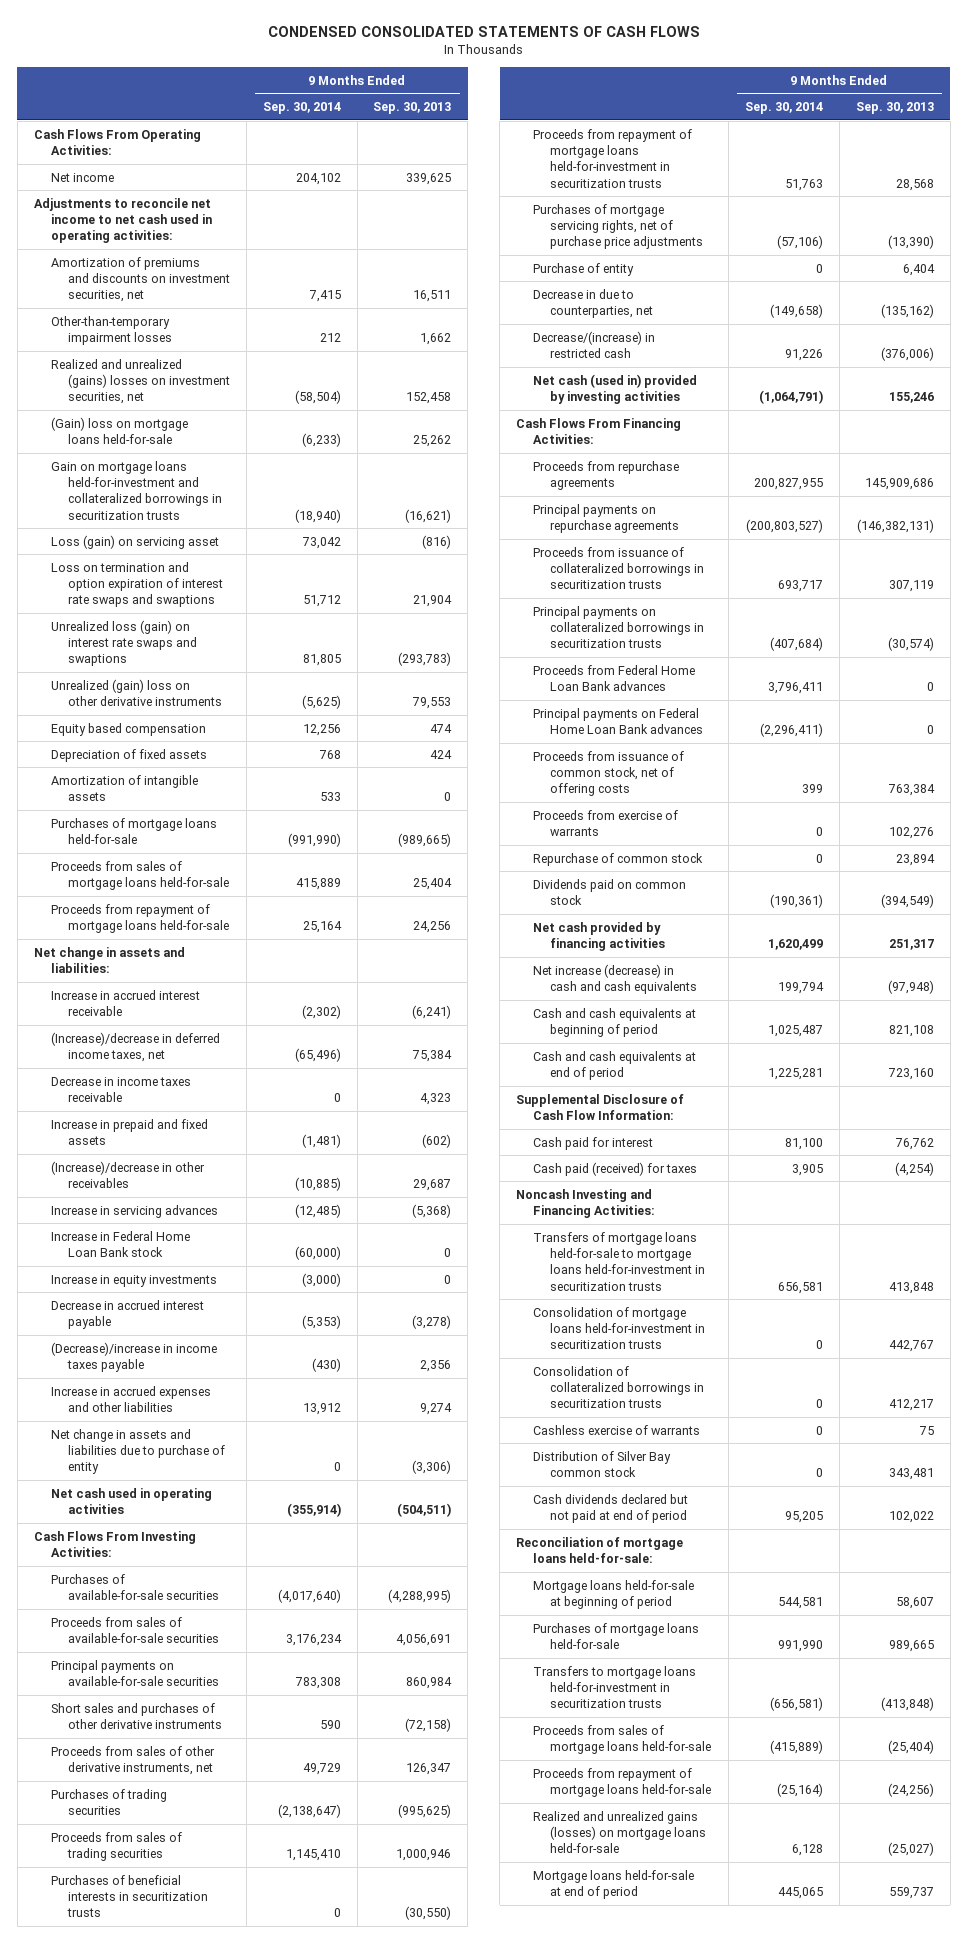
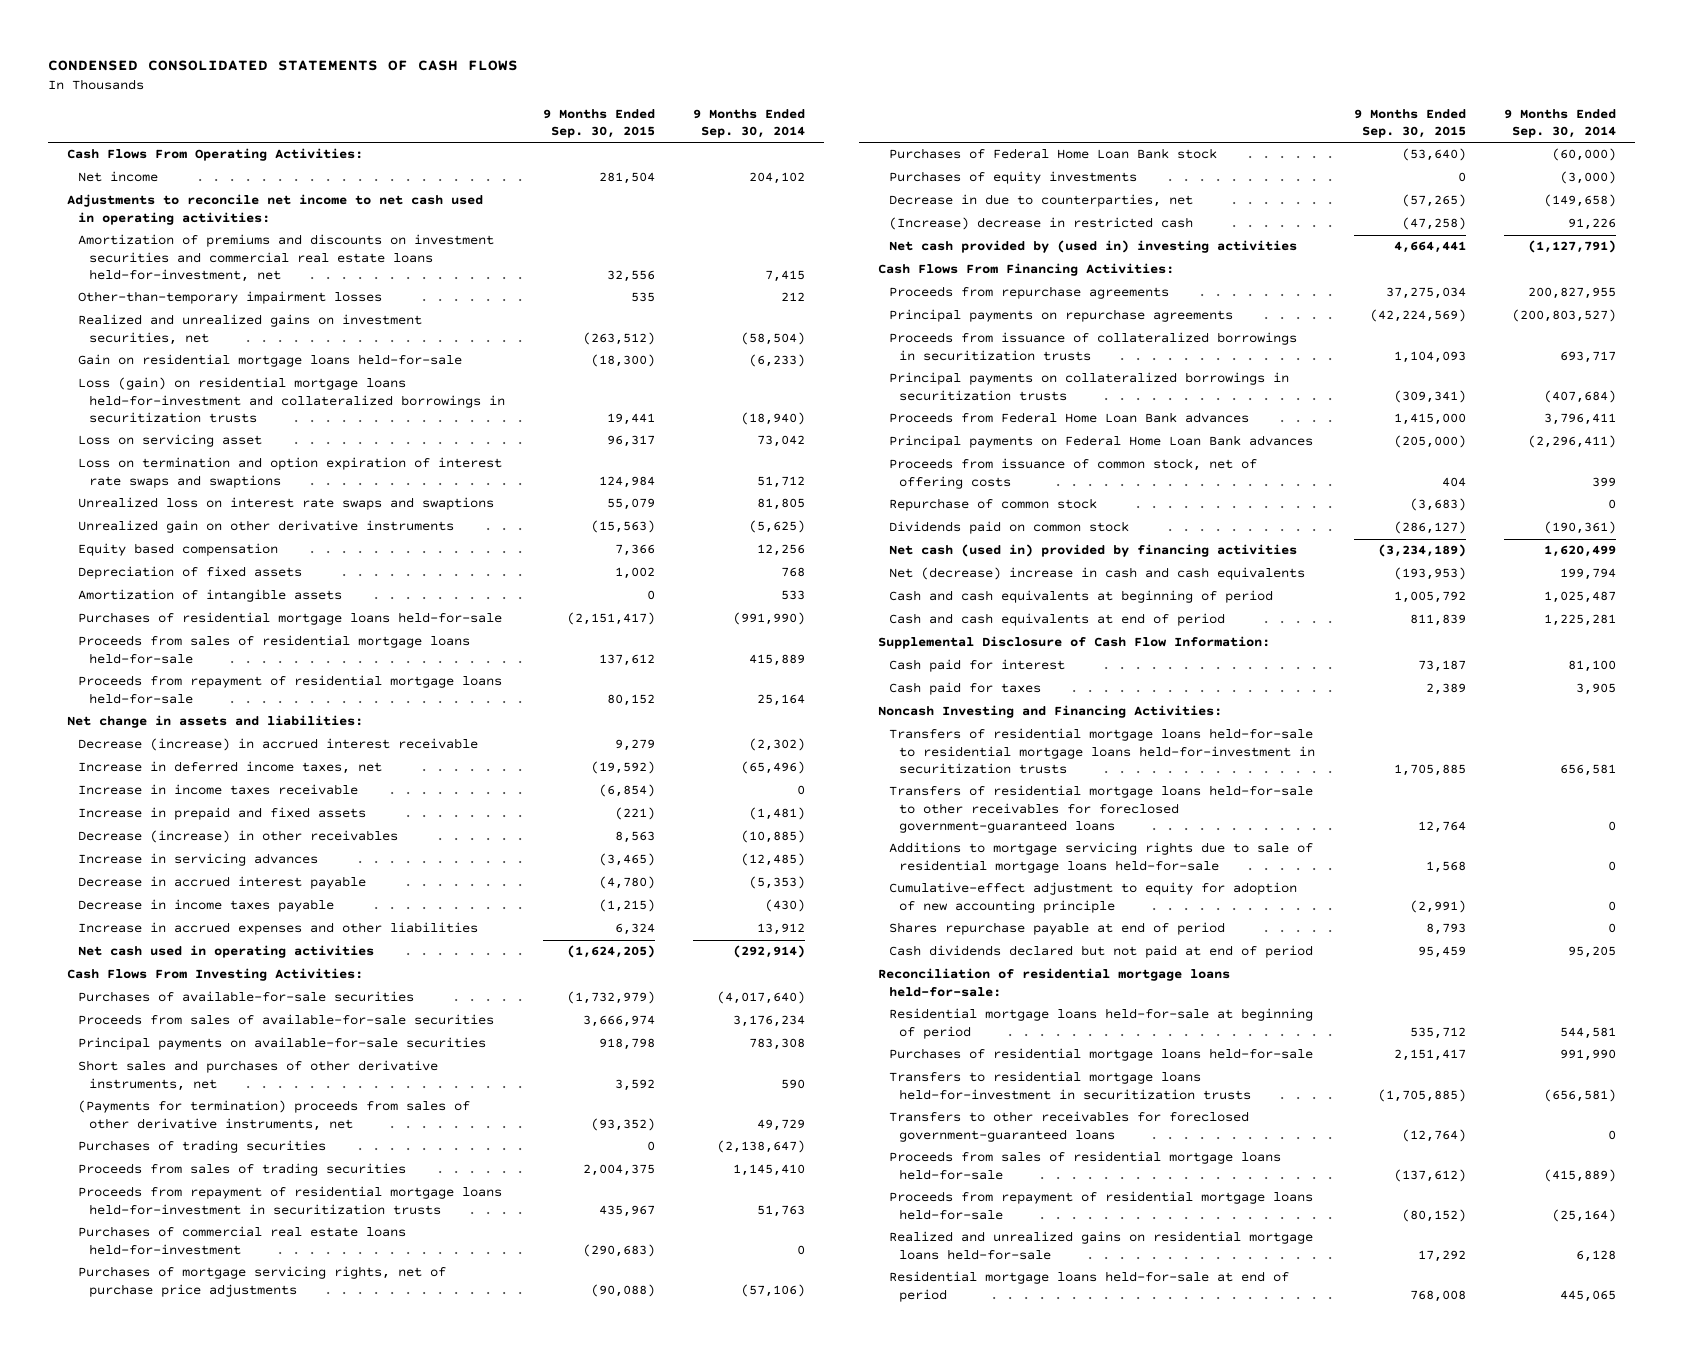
- | 9 Months Ended Sep. 30, 2014 | 9 Months Ended Sep. 30, 2013
+ | 9 Months Ended Sep. 30, 2015 | 9 Months Ended Sep. 30, 2014
- Amortization of premiums and discounts on investment securities, net | 7,415 | 16,511
+ Amortization of premiums and discounts on investment securities and commercial real estate loans held-for-investment, net | 32,556 | 7,415
- Realized and unrealized (gains) losses on investment securities, net | (58,504) | 152,458
- (Gain) loss on mortgage loans held-for-sale | (6,233) | 25,262
- Gain on mortgage loans held-for-investment and collateralized borrowings in securitization trusts | (18,940) | (16,621)
- Loss (gain) on servicing asset | 73,042 | (816)
+ Realized and unrealized gains on investment securities, net | (263,512) | (58,504)
+ Gain on residential mortgage loans held-for-sale | (18,300) | (6,233)
+ Loss (gain) on residential mortgage loans held-for-investment and collateralized borrowings in securitization trusts | 19,441 | (18,940)
+ Loss on servicing asset | 96,317 | 73,042
- Unrealized loss (gain) on interest rate swaps and swaptions | 81,805 | (293,783)
- Unrealized (gain) loss on other derivative instruments | (5,625) | 79,553
+ Unrealized loss on interest rate swaps and swaptions | 55,079 | 81,805
+ Unrealized gain on other derivative instruments | (15,563) | (5,625)
- Purchases of mortgage loans held-for-sale | (991,990) | (989,665)
- Proceeds from sales of mortgage loans held-for-sale | 415,889 | 25,404
- Proceeds from repayment of mortgage loans held-for-sale | 25,164 | 24,256
+ Purchases of residential mortgage loans held-for-sale | (2,151,417) | (991,990)
+ Proceeds from sales of residential mortgage loans held-for-sale | 137,612 | 415,889
+ Proceeds from repayment of residential mortgage loans held-for-sale | 80,152 | 25,164
- Increase in accrued interest receivable | (2,302) | (6,241)
- (Increase)/decrease in deferred income taxes, net | (65,496) | 75,384
- Decrease in income taxes receivable | 0 | 4,323
+ Decrease (increase) in accrued interest receivable | 9,279 | (2,302)
+ Increase in deferred income taxes, net | (19,592) | (65,496)
+ Increase in income taxes receivable | (6,854) | 0
- (Increase)/decrease in other receivables | (10,885) | 29,687
+ Decrease (increase) in other receivables | 8,563 | (10,885)
- Increase in Federal Home Loan Bank stock | (60,000) | 0
- Increase in equity investments | (3,000) | 0
- (Decrease)/increase in income taxes payable | (430) | 2,356
+ Decrease in income taxes payable | (1,215) | (430)
- Net change in assets and liabilities due to purchase of entity | 0 | (3,306)
- Net cash used in operating activities | (355,914) | (504,511)
+ Net cash used in operating activities | (1,624,205) | (292,914)
- Short sales and purchases of other derivative instruments | 590 | (72,158)
- Proceeds from sales of other derivative instruments, net | 49,729 | 126,347
+ Short sales and purchases of other derivative instruments, net | 3,592 | 590
+ (Payments for termination) proceeds from sales of other derivative instruments, net | (93,352) | 49,729
- Purchases of beneficial interests in securitization trusts | 0 | (30,550)
- Proceeds from repayment of mortgage loans held-for-investment in securitization trusts | 51,763 | 28,568
+ Proceeds from repayment of residential mortgage loans held-for-investment in securitization trusts | 435,967 | 51,763
+ Purchases of commercial real estate loans held-for-investment | (290,683) | 0
- Purchase of entity | 0 | 6,404
+ Purchases of Federal Home Loan Bank stock | (53,640) | (60,000)
+ Purchases of equity investments | 0 | (3,000)
- Decrease/(increase) in restricted cash | 91,226 | (376,006)
- Net cash (used in) provided by investing activities | (1,064,791) | 155,246
+ (Increase) decrease in restricted cash | (47,258) | 91,226
+ Net cash provided by (used in) investing activities | 4,664,441 | (1,127,791)
- Proceeds from exercise of warrants | 0 | 102,276
- Net cash provided by financing activities | 1,620,499 | 251,317
- Net increase (decrease) in cash and cash equivalents | 199,794 | (97,948)
+ Net cash (used in) provided by financing activities | (3,234,189) | 1,620,499
+ Net (decrease) increase in cash and cash equivalents | (193,953) | 199,794
- Cash paid (received) for taxes | 3,905 | (4,254)
+ Cash paid for taxes | 2,389 | 3,905
- Transfers of mortgage loans held-for-sale to mortgage loans held-for-investment in securitization trusts | 656,581 | 413,848
- Consolidation of mortgage loans held-for-investment in securitization trusts | 0 | 442,767
- Consolidation of collateralized borrowings in securitization trusts | 0 | 412,217
- Cashless exercise of warrants | 0 | 75
- Distribution of Silver Bay common stock | 0 | 343,481
+ Transfers of residential mortgage loans held-for-sale to residential mortgage loans held-for-investment in securitization trusts | 1,705,885 | 656,581
+ Transfers of residential mortgage loans held-for-sale to other receivables for foreclosed government-guaranteed loans | 12,764 | 0
+ Additions to mortgage servicing rights due to sale of residential mortgage loans held-for-sale | 1,568 | 0
+ Cumulative-effect adjustment to equity for adoption of new accounting principle | (2,991) | 0
+ Shares repurchase payable at end of period | 8,793 | 0
- Reconciliation of mortgage loans held-for-sale:
- Mortgage loans held-for-sale at beginning of period | 544,581 | 58,607
- Purchases of mortgage loans held-for-sale | 991,990 | 989,665
- Transfers to mortgage loans held-for-investment in securitization trusts | (656,581) | (413,848)
- Proceeds from sales of mortgage loans held-for-sale | (415,889) | (25,404)
- Proceeds from repayment of mortgage loans held-for-sale | (25,164) | (24,256)
- Realized and unrealized gains (losses) on mortgage loans held-for-sale | 6,128 | (25,027)
- Mortgage loans held-for-sale at end of period | 445,065 | 559,737
+ Reconciliation of residential mortgage loans held-for-sale:
+ Residential mortgage loans held-for-sale at beginning of period | 535,712 | 544,581
+ Purchases of residential mortgage loans held-for-sale | 2,151,417 | 991,990
+ Transfers to residential mortgage loans held-for-investment in securitization trusts | (1,705,885) | (656,581)
+ Transfers to other receivables for foreclosed government-guaranteed loans | (12,764) | 0
+ Proceeds from sales of residential mortgage loans held-for-sale | (137,612) | (415,889)
+ Proceeds from repayment of residential mortgage loans held-for-sale | (80,152) | (25,164)
+ Realized and unrealized gains on residential mortgage loans held-for-sale | 17,292 | 6,128
+ Residential mortgage loans held-for-sale at end of period | 768,008 | 445,065

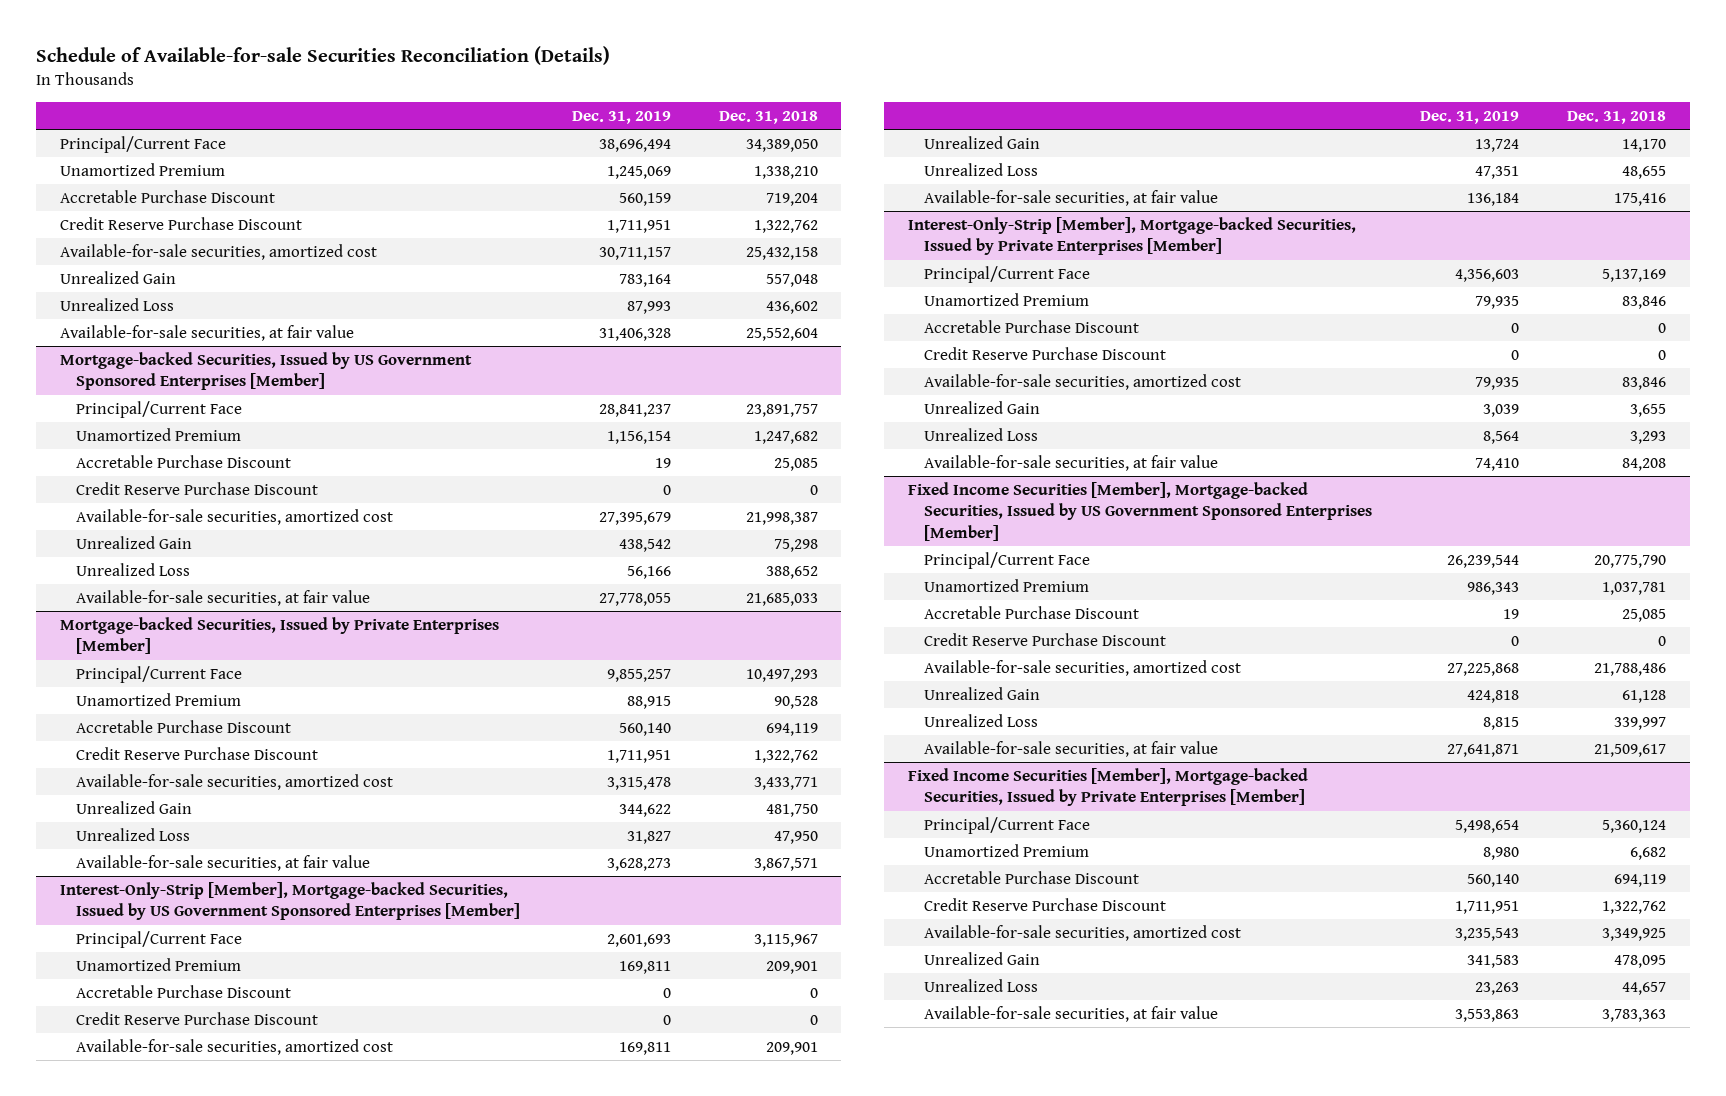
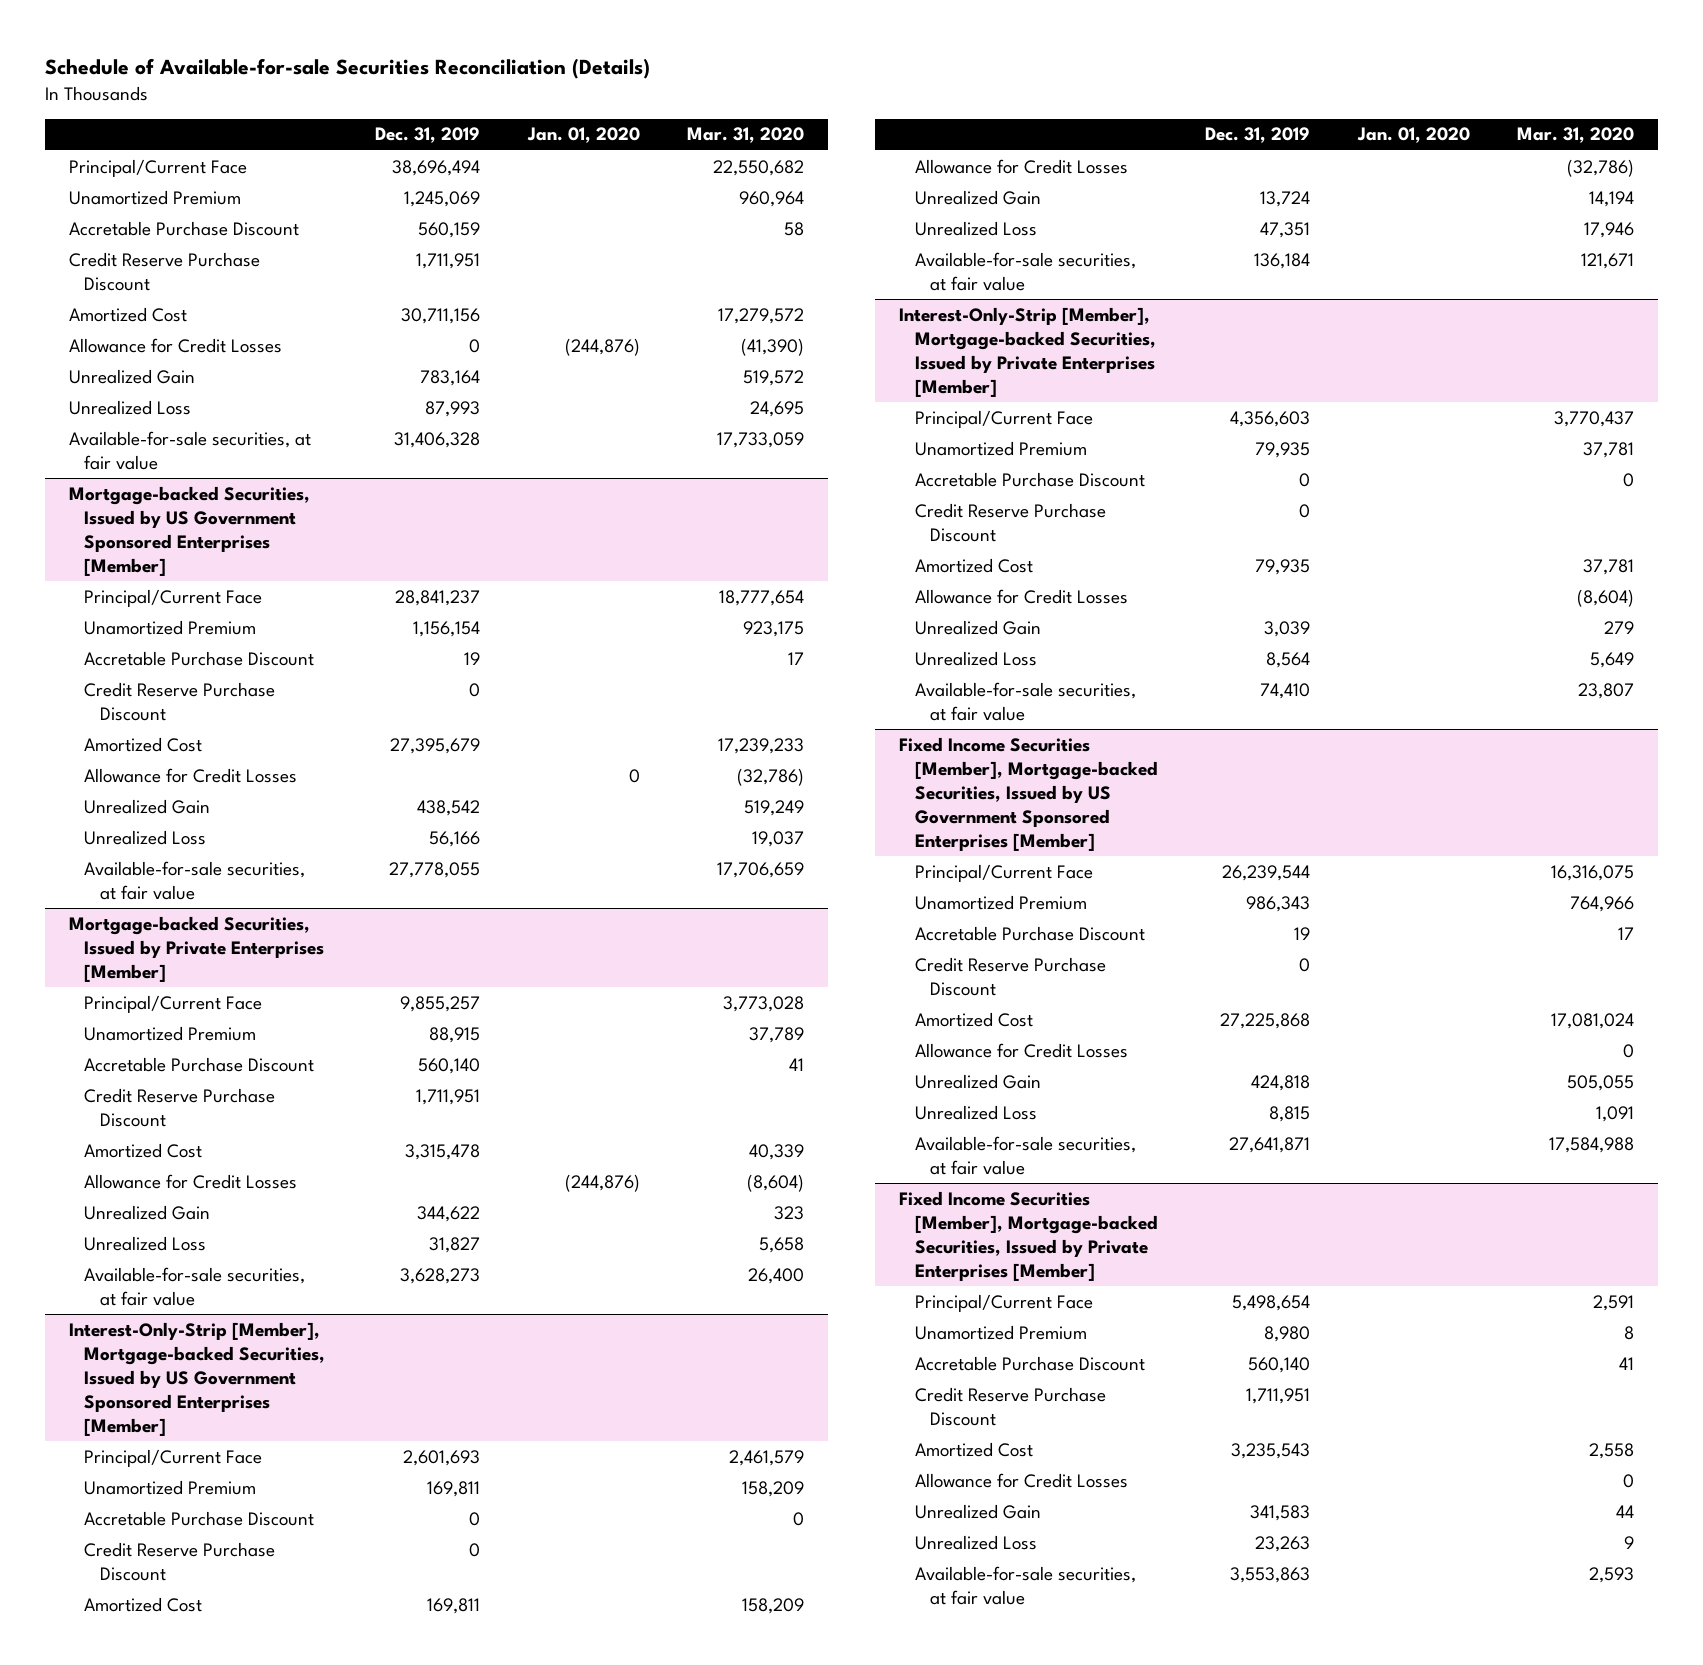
- | Dec. 31, 2019 | Dec. 31, 2018
+ | Dec. 31, 2019 | Jan. 01, 2020 | Mar. 31, 2020
- Available-for-sale securities, amortized cost | 30,711,157 | 25,432,158
+ Amortized Cost | 30,711,156 | | 17,279,572
+ Allowance for Credit Losses | 0 | (244,876) | (41,390)
@ Mortgage-backed Securities, Issued by US Government Sponsored Enterprises [Member]
- Available-for-sale securities, amortized cost | 27,395,679 | 21,998,387
+ Amortized Cost | 27,395,679 | | 17,239,233
+ Allowance for Credit Losses | | 0 | (32,786)
@ Mortgage-backed Securities, Issued by Private Enterprises [Member]
- Available-for-sale securities, amortized cost | 3,315,478 | 3,433,771
+ Amortized Cost | 3,315,478 | | 40,339
+ Allowance for Credit Losses | | (244,876) | (8,604)
@ Interest-Only-Strip [Member], Mortgage-backed Securities, Issued by US Government Sponsored Enterprises [Member]
- Available-for-sale securities, amortized cost | 169,811 | 209,901
+ Amortized Cost | 169,811 | | 158,209
+ Allowance for Credit Losses | | | (32,786)
@ Interest-Only-Strip [Member], Mortgage-backed Securities, Issued by Private Enterprises [Member]
- Available-for-sale securities, amortized cost | 79,935 | 83,846
+ Amortized Cost | 79,935 | | 37,781
+ Allowance for Credit Losses | | | (8,604)
@ Fixed Income Securities [Member], Mortgage-backed Securities, Issued by US Government Sponsored Enterprises [Member]
- Available-for-sale securities, amortized cost | 27,225,868 | 21,788,486
+ Amortized Cost | 27,225,868 | | 17,081,024
+ Allowance for Credit Losses | | | 0
@ Fixed Income Securities [Member], Mortgage-backed Securities, Issued by Private Enterprises [Member]
- Available-for-sale securities, amortized cost | 3,235,543 | 3,349,925
+ Amortized Cost | 3,235,543 | | 2,558
+ Allowance for Credit Losses | | | 0

